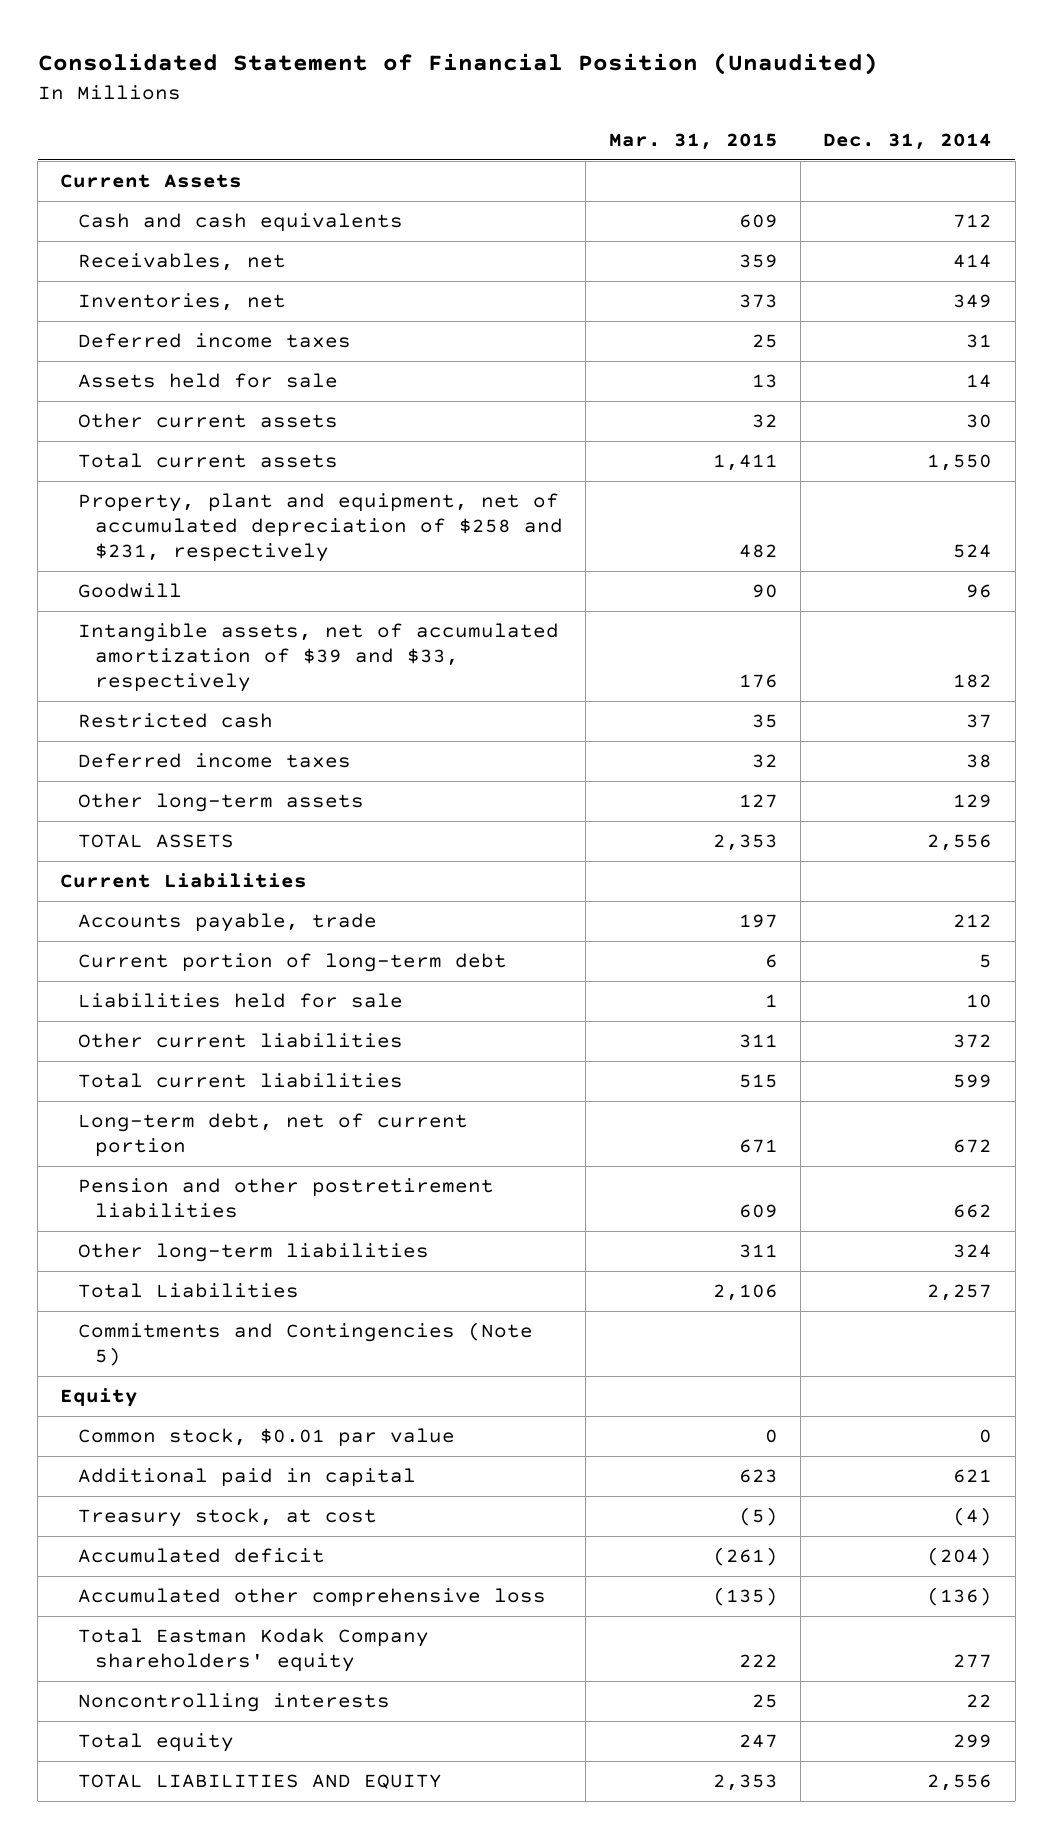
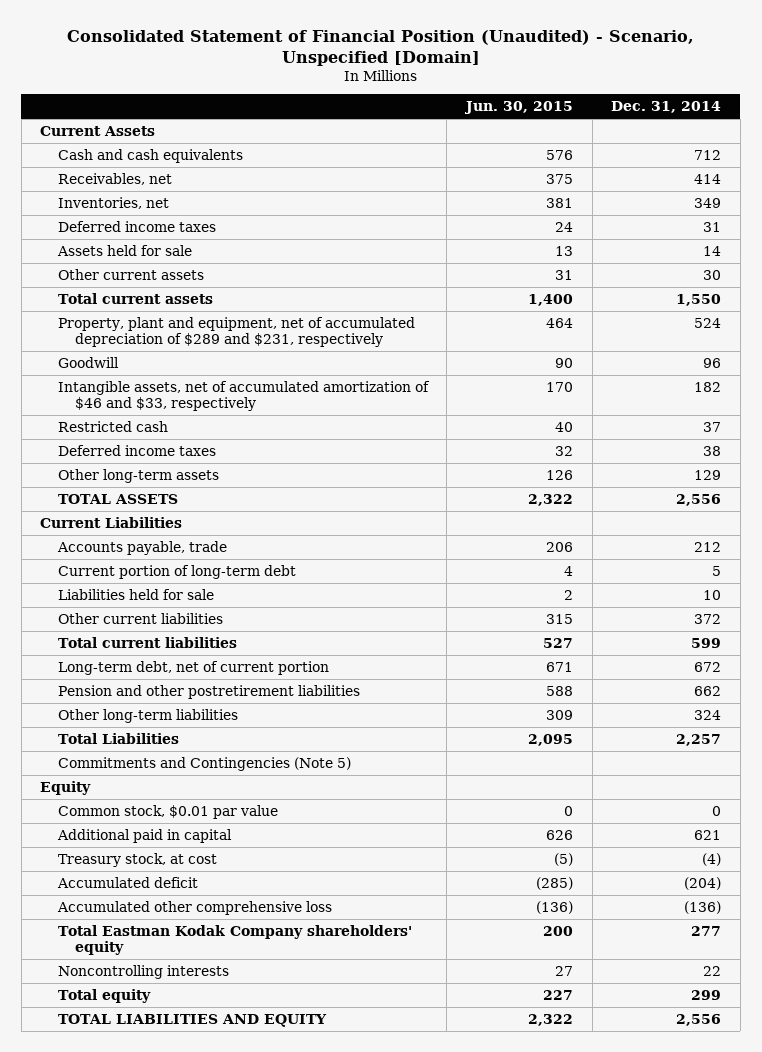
- Consolidated Statement of Financial Position (Unaudited)
+ Consolidated Statement of Financial Position (Unaudited) - Scenario, Unspecified [Domain]
- | Mar. 31, 2015 | Dec. 31, 2014
+ | Jun. 30, 2015 | Dec. 31, 2014
- Property, plant and equipment, net of accumulated depreciation of $258 and $231, respectively | 482 | 524
+ Property, plant and equipment, net of accumulated depreciation of $289 and $231, respectively | 464 | 524
- Intangible assets, net of accumulated amortization of $39 and $33, respectively | 176 | 182
+ Intangible assets, net of accumulated amortization of $46 and $33, respectively | 170 | 182

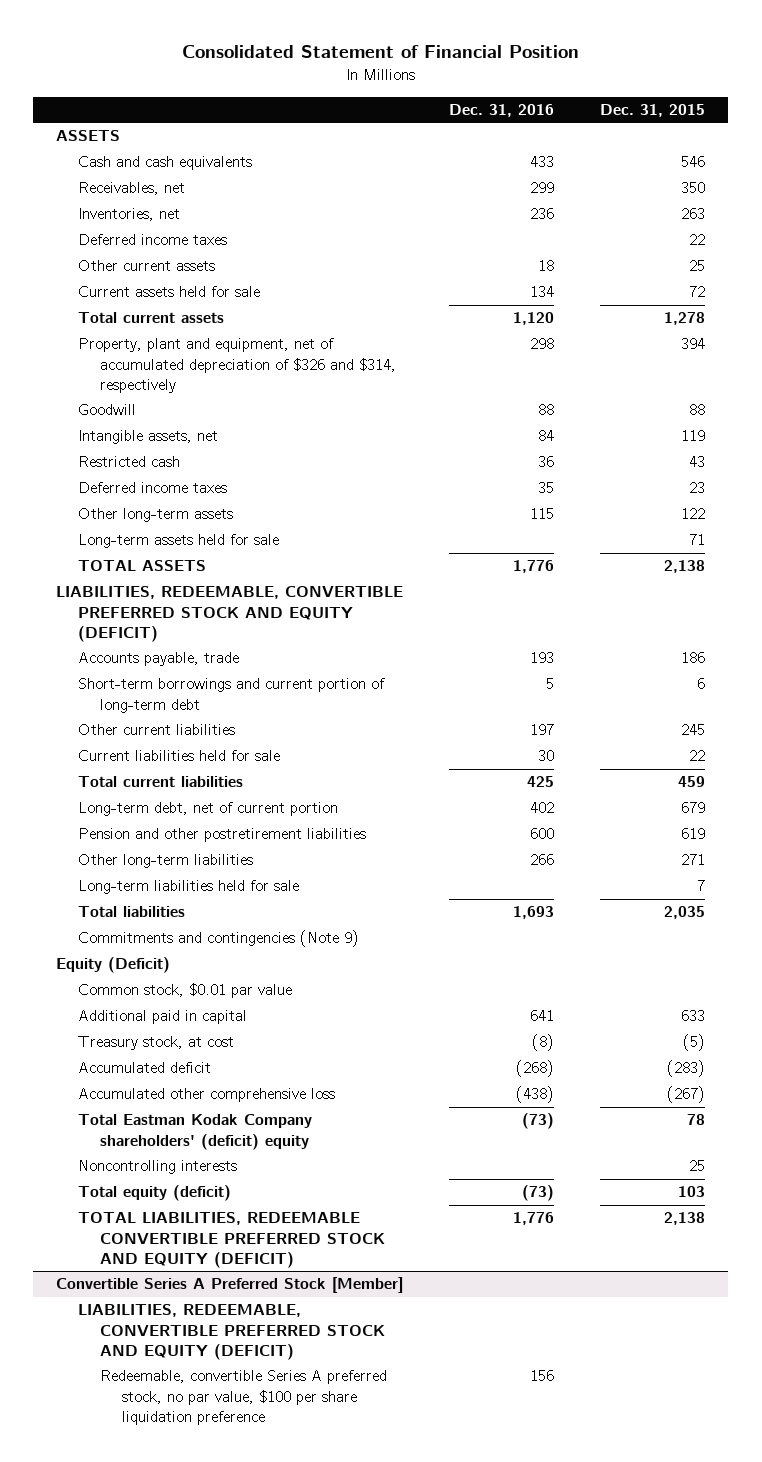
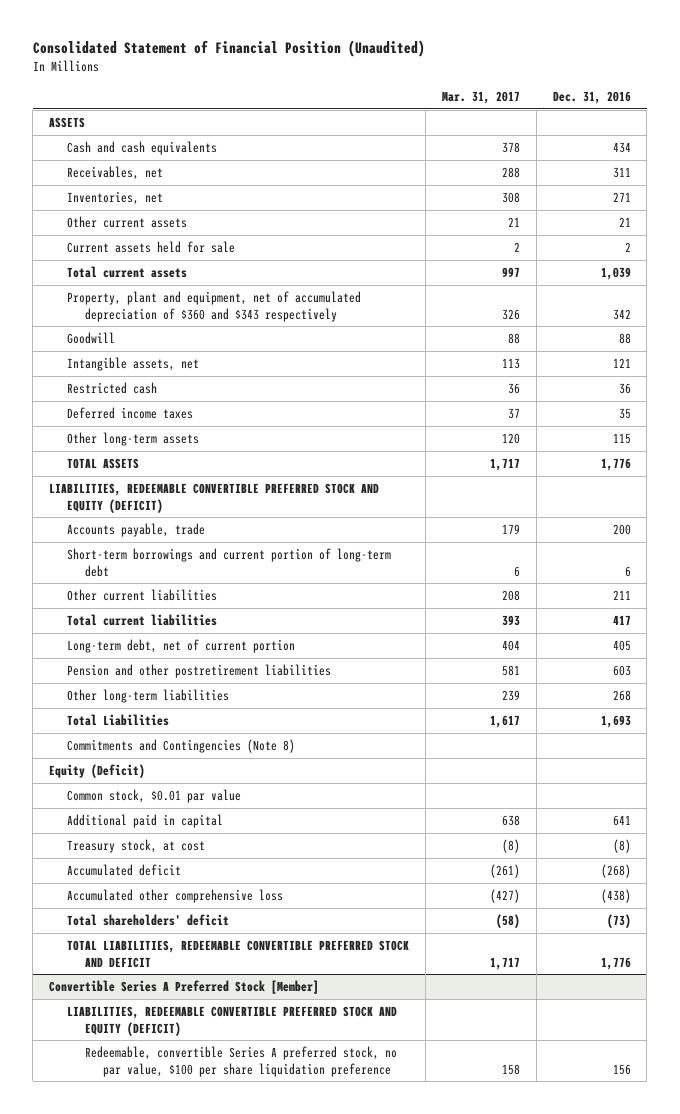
- Consolidated Statement of Financial Position
+ Consolidated Statement of Financial Position (Unaudited)
- | Dec. 31, 2016 | Dec. 31, 2015
+ | Mar. 31, 2017 | Dec. 31, 2016
- Cash and cash equivalents | 433 | 546
- Receivables, net | 299 | 350
- Inventories, net | 236 | 263
- Deferred income taxes | | 22
- Other current assets | 18 | 25
- Current assets held for sale | 134 | 72
- Total current assets | 1,120 | 1,278
- Property, plant and equipment, net of accumulated depreciation of $326 and $314, respectively | 298 | 394
+ Cash and cash equivalents | 378 | 434
+ Receivables, net | 288 | 311
+ Inventories, net | 308 | 271
+ Other current assets | 21 | 21
+ Current assets held for sale | 2 | 2
+ Total current assets | 997 | 1,039
+ Property, plant and equipment, net of accumulated depreciation of $360 and $343 respectively | 326 | 342
- Intangible assets, net | 84 | 119
+ Intangible assets, net | 113 | 121
- Long-term assets held for sale | | 71
- LIABILITIES, REDEEMABLE, CONVERTIBLE PREFERRED STOCK AND EQUITY (DEFICIT)
- Accounts payable, trade | 193 | 186
- Short-term borrowings and current portion of long-term debt | 5 | 6
- Other current liabilities | 197 | 245
- Current liabilities held for sale | 30 | 22
- Total current liabilities | 425 | 459
- Long-term debt, net of current portion | 402 | 679
- Pension and other postretirement liabilities | 600 | 619
- Other long-term liabilities | 266 | 271
- Long-term liabilities held for sale | | 7
- Total liabilities | 1,693 | 2,035
- Commitments and contingencies (Note 9)
+ LIABILITIES, REDEEMABLE CONVERTIBLE PREFERRED STOCK AND EQUITY (DEFICIT)
+ Accounts payable, trade | 179 | 200
+ Short-term borrowings and current portion of long-term debt | 6 | 6
+ Other current liabilities | 208 | 211
+ Total current liabilities | 393 | 417
+ Long-term debt, net of current portion | 404 | 405
+ Pension and other postretirement liabilities | 581 | 603
+ Other long-term liabilities | 239 | 268
+ Total Liabilities | 1,617 | 1,693
+ Commitments and Contingencies (Note 8)
- Total Eastman Kodak Company shareholders' (deficit) equity | (73) | 78
- Noncontrolling interests | | 25
- Total equity (deficit) | (73) | 103
- TOTAL LIABILITIES, REDEEMABLE CONVERTIBLE PREFERRED STOCK AND EQUITY (DEFICIT) | 1,776 | 2,138
+ Total shareholders' deficit | (58) | (73)
+ TOTAL LIABILITIES, REDEEMABLE CONVERTIBLE PREFERRED STOCK AND DEFICIT | 1,717 | 1,776
@ Convertible Series A Preferred Stock [Member]
- LIABILITIES, REDEEMABLE, CONVERTIBLE PREFERRED STOCK AND EQUITY (DEFICIT)
+ LIABILITIES, REDEEMABLE CONVERTIBLE PREFERRED STOCK AND EQUITY (DEFICIT)

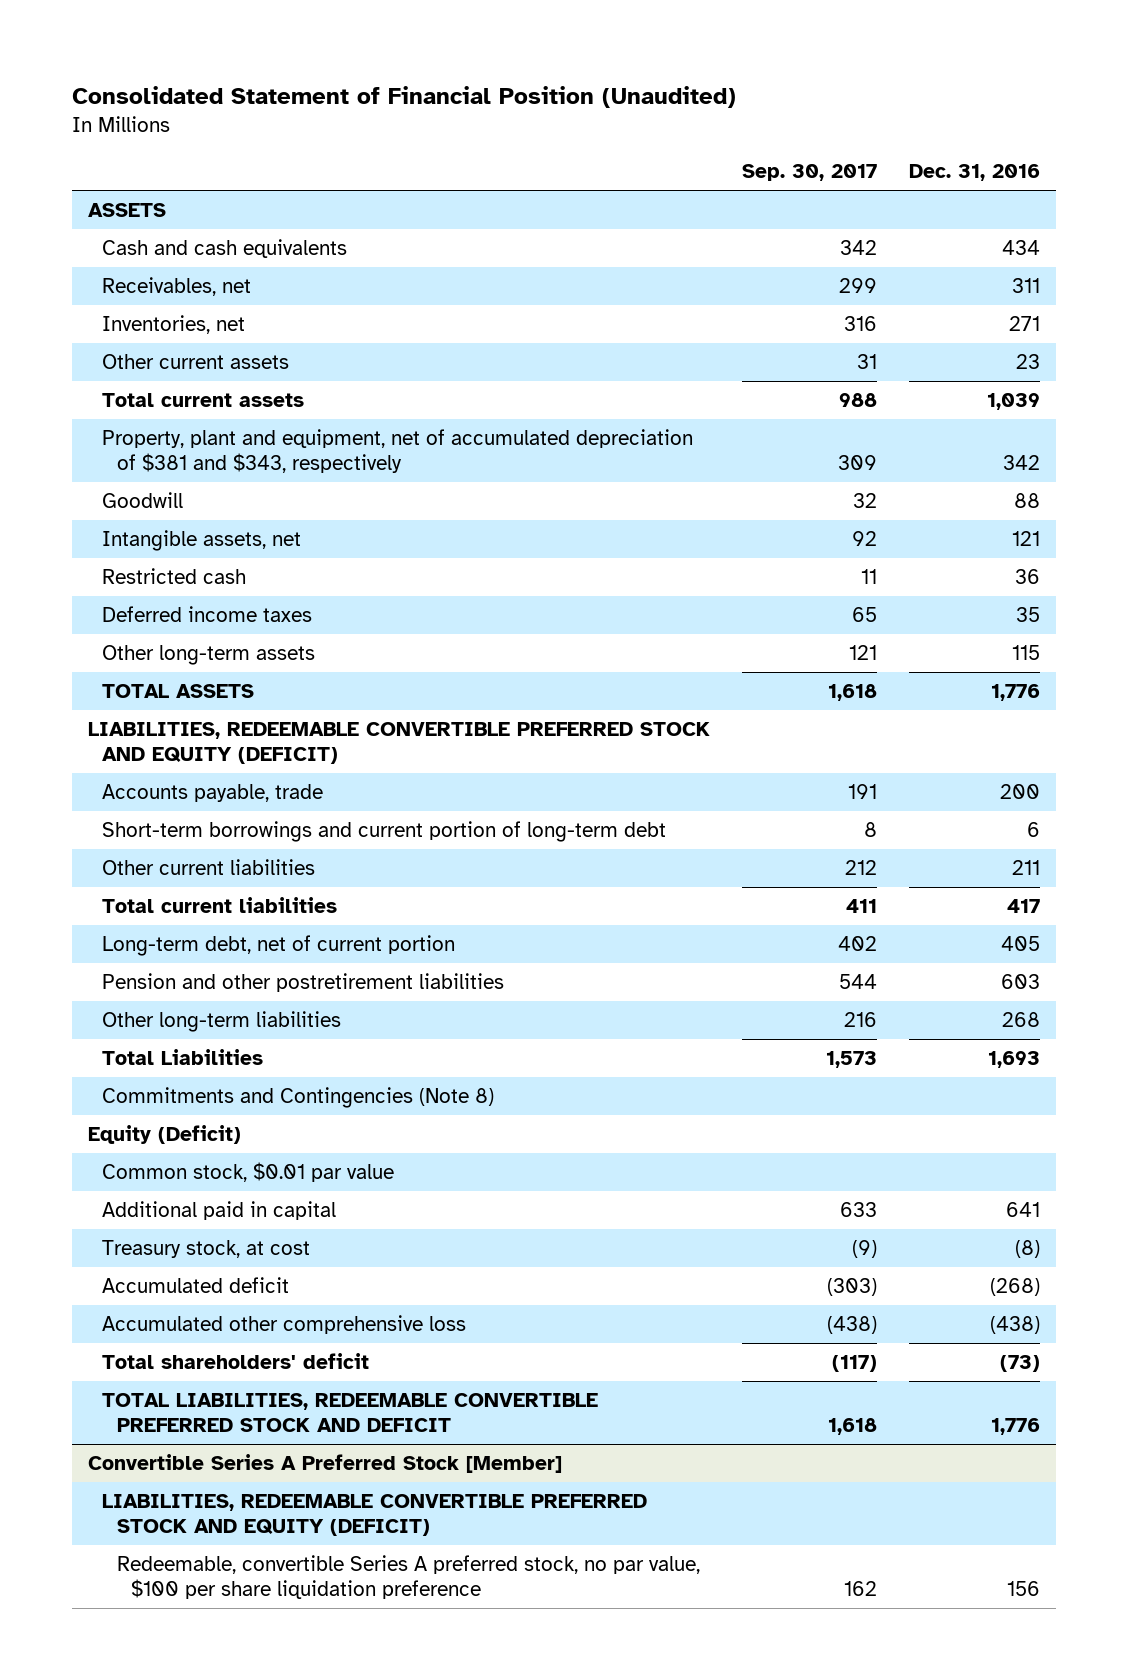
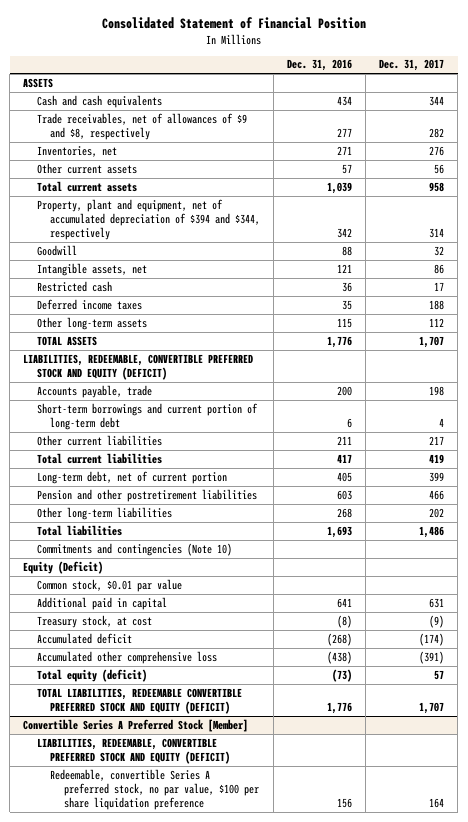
- Consolidated Statement of Financial Position (Unaudited)
+ Consolidated Statement of Financial Position
- | Sep. 30, 2017 | Dec. 31, 2016
+ | Dec. 31, 2016 | Dec. 31, 2017
- Receivables, net | 299 | 311
+ Trade receivables, net of allowances of $9 and $8, respectively | 277 | 282
- Other current assets | 31 | 23
+ Other current assets | 57 | 56
- Property, plant and equipment, net of accumulated depreciation of $381 and $343, respectively | 309 | 342
+ Property, plant and equipment, net of accumulated depreciation of $394 and $344, respectively | 342 | 314
- LIABILITIES, REDEEMABLE CONVERTIBLE PREFERRED STOCK AND EQUITY (DEFICIT)
+ LIABILITIES, REDEEMABLE, CONVERTIBLE PREFERRED STOCK AND EQUITY (DEFICIT)
- Total Liabilities | 1,573 | 1,693
- Commitments and Contingencies (Note 8)
+ Total liabilities | 1,693 | 1,486
+ Commitments and contingencies (Note 10)
- Total shareholders' deficit | (117) | (73)
- TOTAL LIABILITIES, REDEEMABLE CONVERTIBLE PREFERRED STOCK AND DEFICIT | 1,618 | 1,776
+ Total equity (deficit) | (73) | 57
+ TOTAL LIABILITIES, REDEEMABLE CONVERTIBLE PREFERRED STOCK AND EQUITY (DEFICIT) | 1,776 | 1,707
@ Convertible Series A Preferred Stock [Member]
- LIABILITIES, REDEEMABLE CONVERTIBLE PREFERRED STOCK AND EQUITY (DEFICIT)
+ LIABILITIES, REDEEMABLE, CONVERTIBLE PREFERRED STOCK AND EQUITY (DEFICIT)

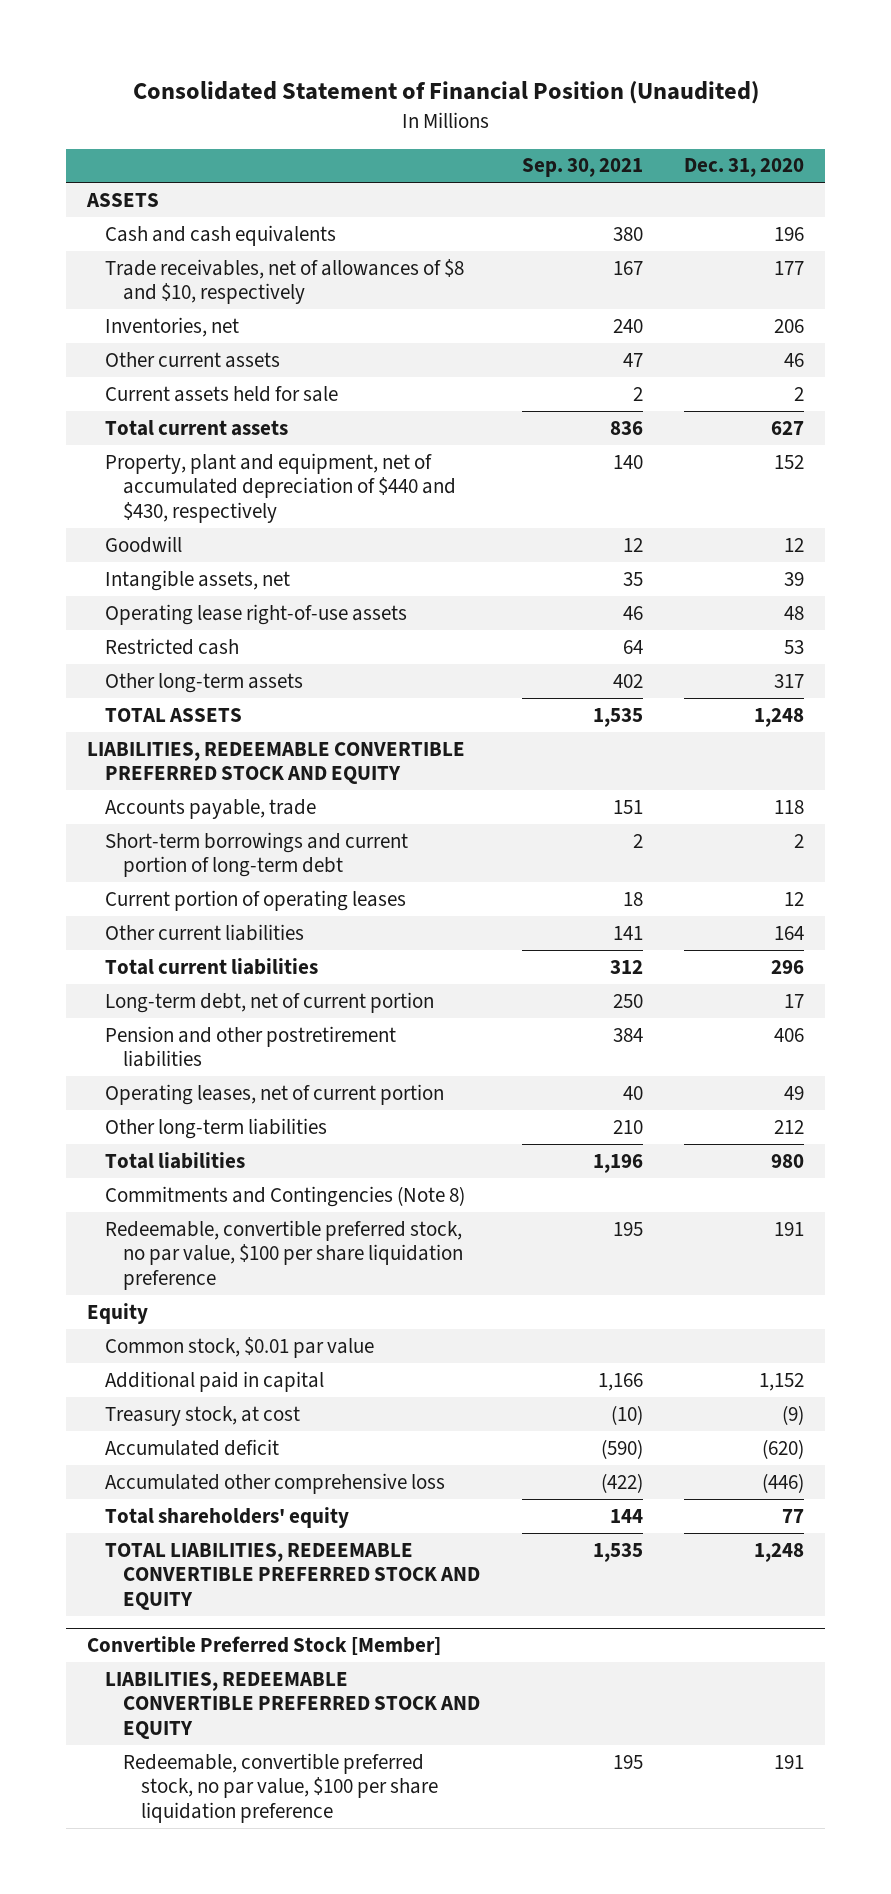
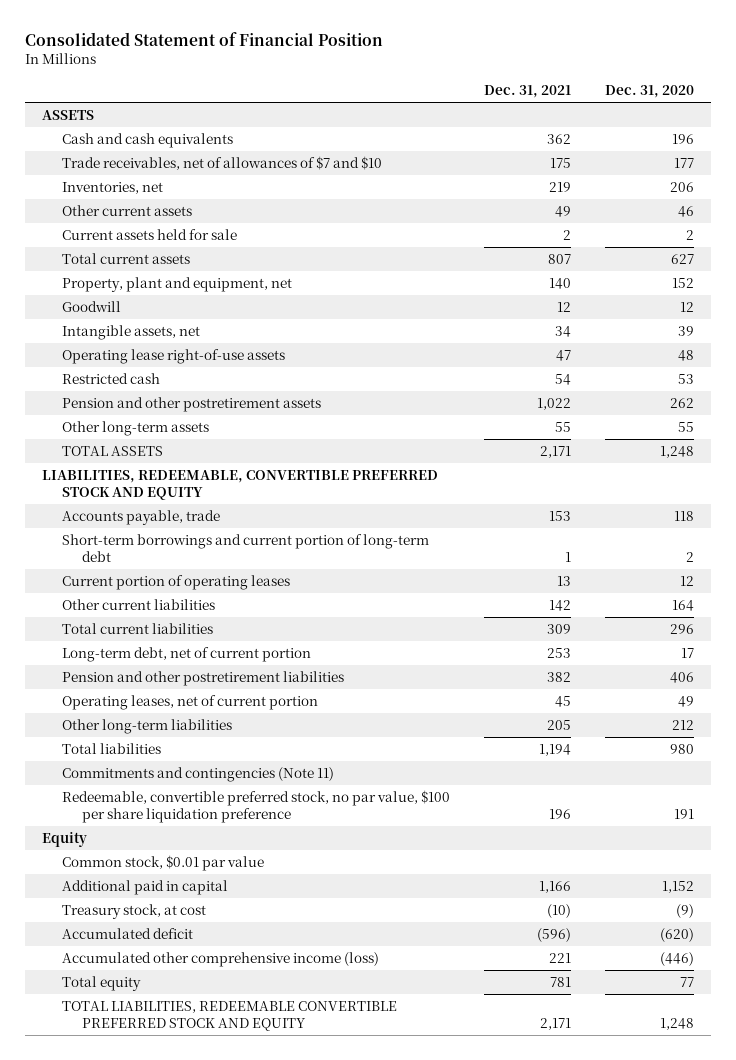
- Consolidated Statement of Financial Position (Unaudited)
+ Consolidated Statement of Financial Position
- | Sep. 30, 2021 | Dec. 31, 2020
+ | Dec. 31, 2021 | Dec. 31, 2020
- Trade receivables, net of allowances of $8 and $10, respectively | 167 | 177
+ Trade receivables, net of allowances of $7 and $10 | 175 | 177
- Property, plant and equipment, net of accumulated depreciation of $440 and $430, respectively | 140 | 152
+ Property, plant and equipment, net | 140 | 152
- Other long-term assets | 402 | 317
+ Pension and other postretirement assets | 1,022 | 262
+ Other long-term assets | 55 | 55
- LIABILITIES, REDEEMABLE CONVERTIBLE PREFERRED STOCK AND EQUITY
+ LIABILITIES, REDEEMABLE, CONVERTIBLE PREFERRED STOCK AND EQUITY
- Commitments and Contingencies (Note 8)
+ Commitments and contingencies (Note 11)
- Accumulated other comprehensive loss | (422) | (446)
- Total shareholders' equity | 144 | 77
+ Accumulated other comprehensive income (loss) | 221 | (446)
+ Total equity | 781 | 77
- Convertible Preferred Stock [Member]
- LIABILITIES, REDEEMABLE CONVERTIBLE PREFERRED STOCK AND EQUITY
- Redeemable, convertible preferred stock, no par value, $100 per share liquidation preference | 195 | 191

